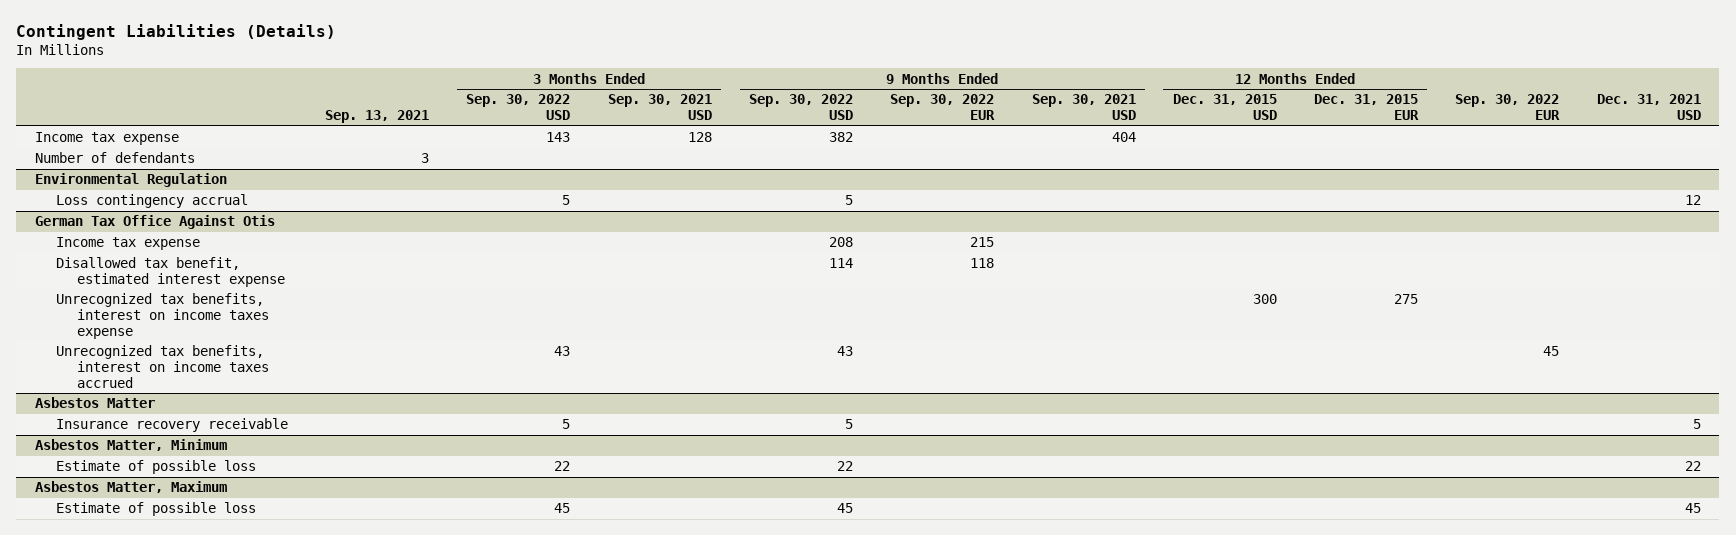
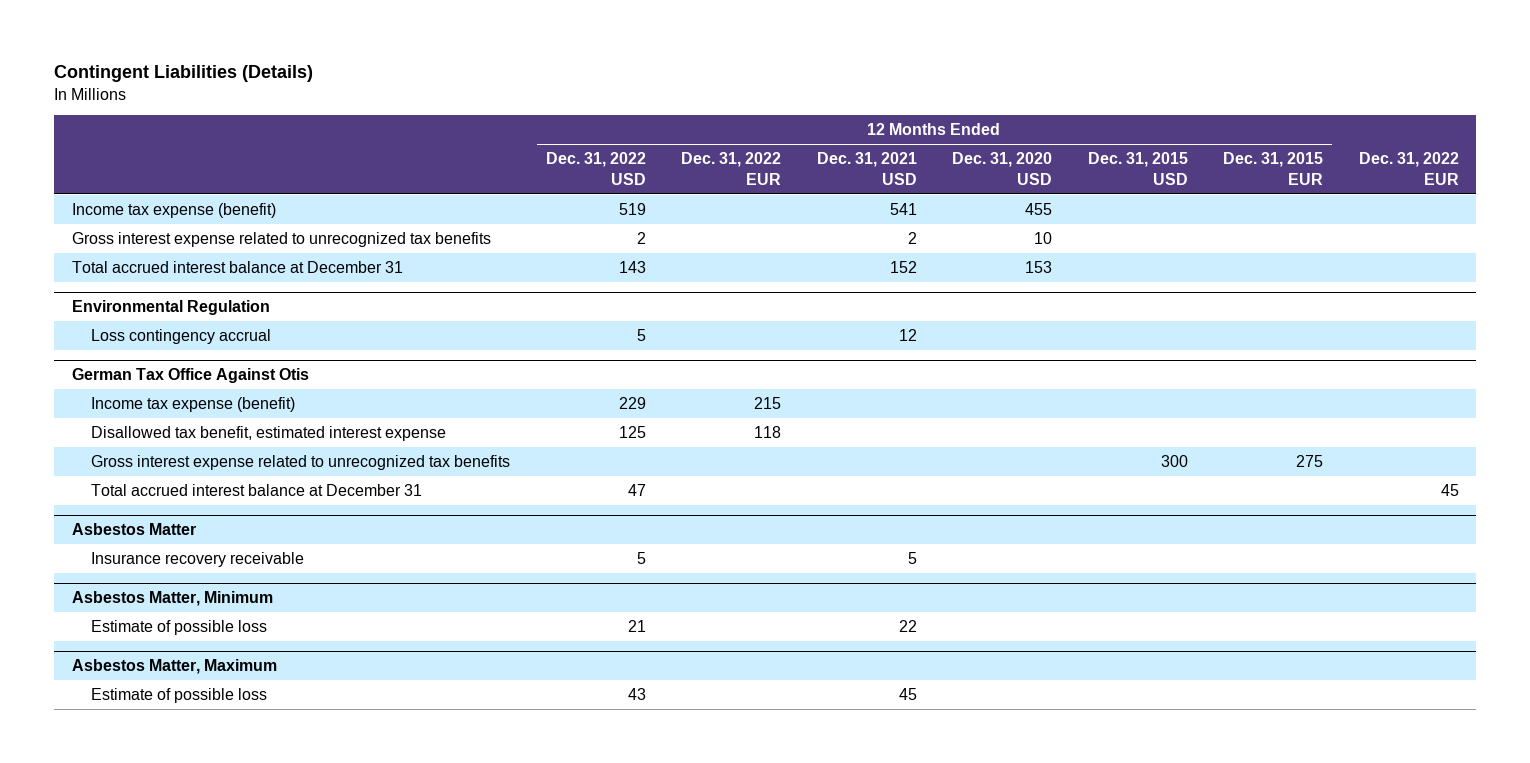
- | Sep. 13, 2021 | 3 Months Ended Sep. 30, 2022 USD | 3 Months Ended Sep. 30, 2021 USD | 9 Months Ended Sep. 30, 2022 USD | 9 Months Ended Sep. 30, 2022 EUR | 9 Months Ended Sep. 30, 2021 USD | 12 Months Ended Dec. 31, 2015 USD | 12 Months Ended Dec. 31, 2015 EUR | Sep. 30, 2022 EUR | Dec. 31, 2021 USD
+ | 12 Months Ended Dec. 31, 2022 USD | 12 Months Ended Dec. 31, 2022 EUR | 12 Months Ended Dec. 31, 2021 USD | 12 Months Ended Dec. 31, 2020 USD | 12 Months Ended Dec. 31, 2015 USD | 12 Months Ended Dec. 31, 2015 EUR | Dec. 31, 2022 EUR
- Income tax expense | | 143 | 128 | 382 | | 404 | | | |
- Number of defendants | 3 | | | | | | | | |
+ Income tax expense (benefit) | 519 | | 541 | 455 | | |
+ Gross interest expense related to unrecognized tax benefits | 2 | | 2 | 10 | | |
+ Total accrued interest balance at December 31 | 143 | | 152 | 153 | | |
@ German Tax Office Against Otis
- Income tax expense | | | | 208 | 215 | | | | |
+ Income tax expense (benefit) | 229 | 215 | | | | |
- Unrecognized tax benefits, interest on income taxes expense | | | | | | | 300 | 275 | |
- Unrecognized tax benefits, interest on income taxes accrued | | 43 | | 43 | | | | | 45 |
+ Gross interest expense related to unrecognized tax benefits | | | | | 300 | 275 |
+ Total accrued interest balance at December 31 | 47 | | | | | | 45

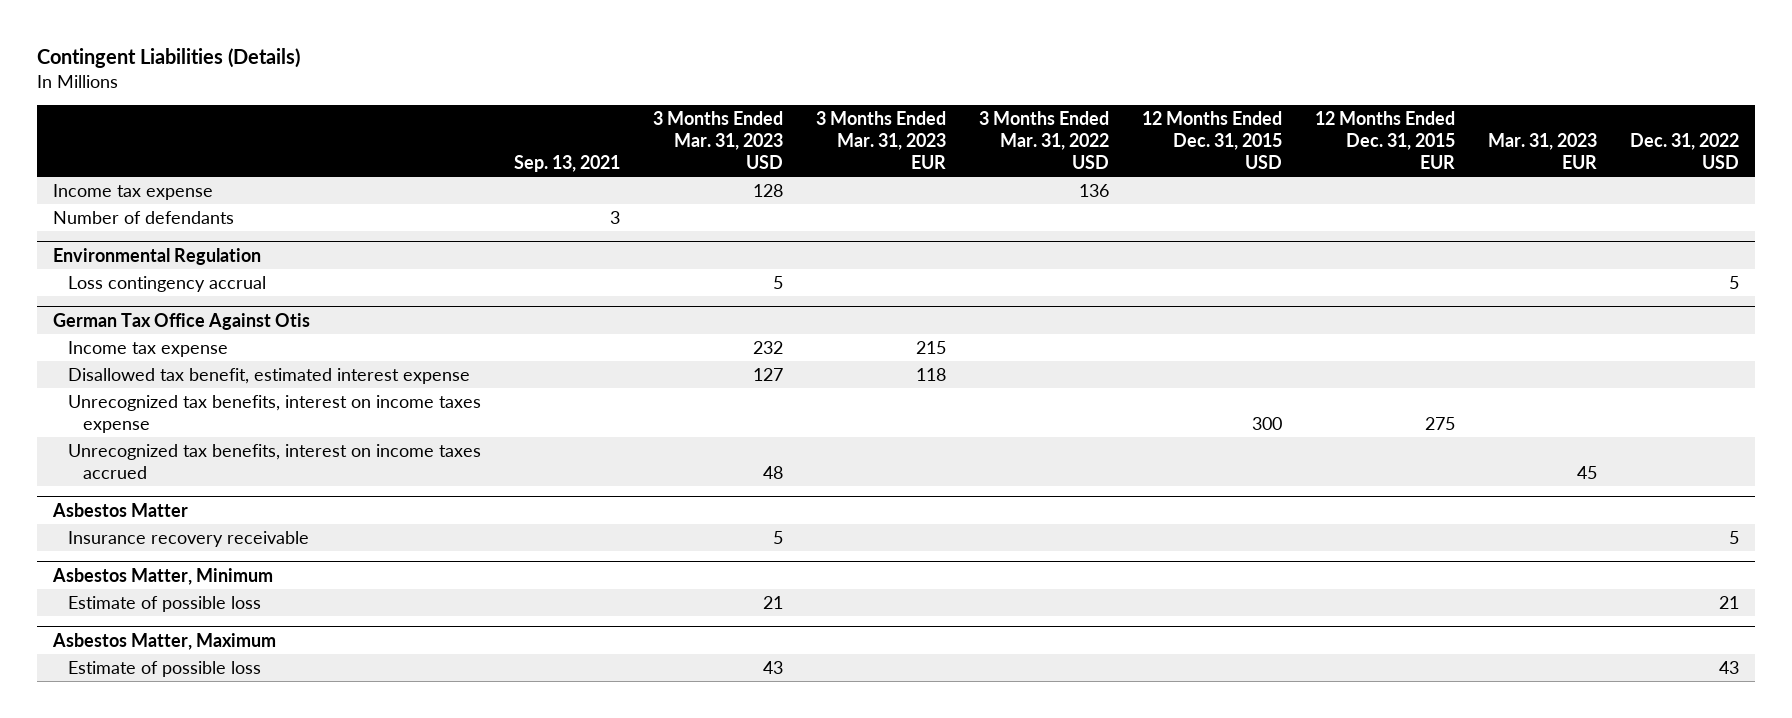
- | 12 Months Ended Dec. 31, 2022 USD | 12 Months Ended Dec. 31, 2022 EUR | 12 Months Ended Dec. 31, 2021 USD | 12 Months Ended Dec. 31, 2020 USD | 12 Months Ended Dec. 31, 2015 USD | 12 Months Ended Dec. 31, 2015 EUR | Dec. 31, 2022 EUR
+ | Sep. 13, 2021 | 3 Months Ended Mar. 31, 2023 USD | 3 Months Ended Mar. 31, 2023 EUR | 3 Months Ended Mar. 31, 2022 USD | 12 Months Ended Dec. 31, 2015 USD | 12 Months Ended Dec. 31, 2015 EUR | Mar. 31, 2023 EUR | Dec. 31, 2022 USD
- Income tax expense (benefit) | 519 | | 541 | 455 | | |
- Gross interest expense related to unrecognized tax benefits | 2 | | 2 | 10 | | |
- Total accrued interest balance at December 31 | 143 | | 152 | 153 | | |
+ Income tax expense | | 128 | | 136 | | | |
+ Number of defendants | 3 | | | | | | |
@ German Tax Office Against Otis
- Income tax expense (benefit) | 229 | 215 | | | | |
+ Income tax expense | | 232 | 215 | | | | |
- Gross interest expense related to unrecognized tax benefits | | | | | 300 | 275 |
- Total accrued interest balance at December 31 | 47 | | | | | | 45
+ Unrecognized tax benefits, interest on income taxes expense | | | | | 300 | 275 | |
+ Unrecognized tax benefits, interest on income taxes accrued | | 48 | | | | | 45 |

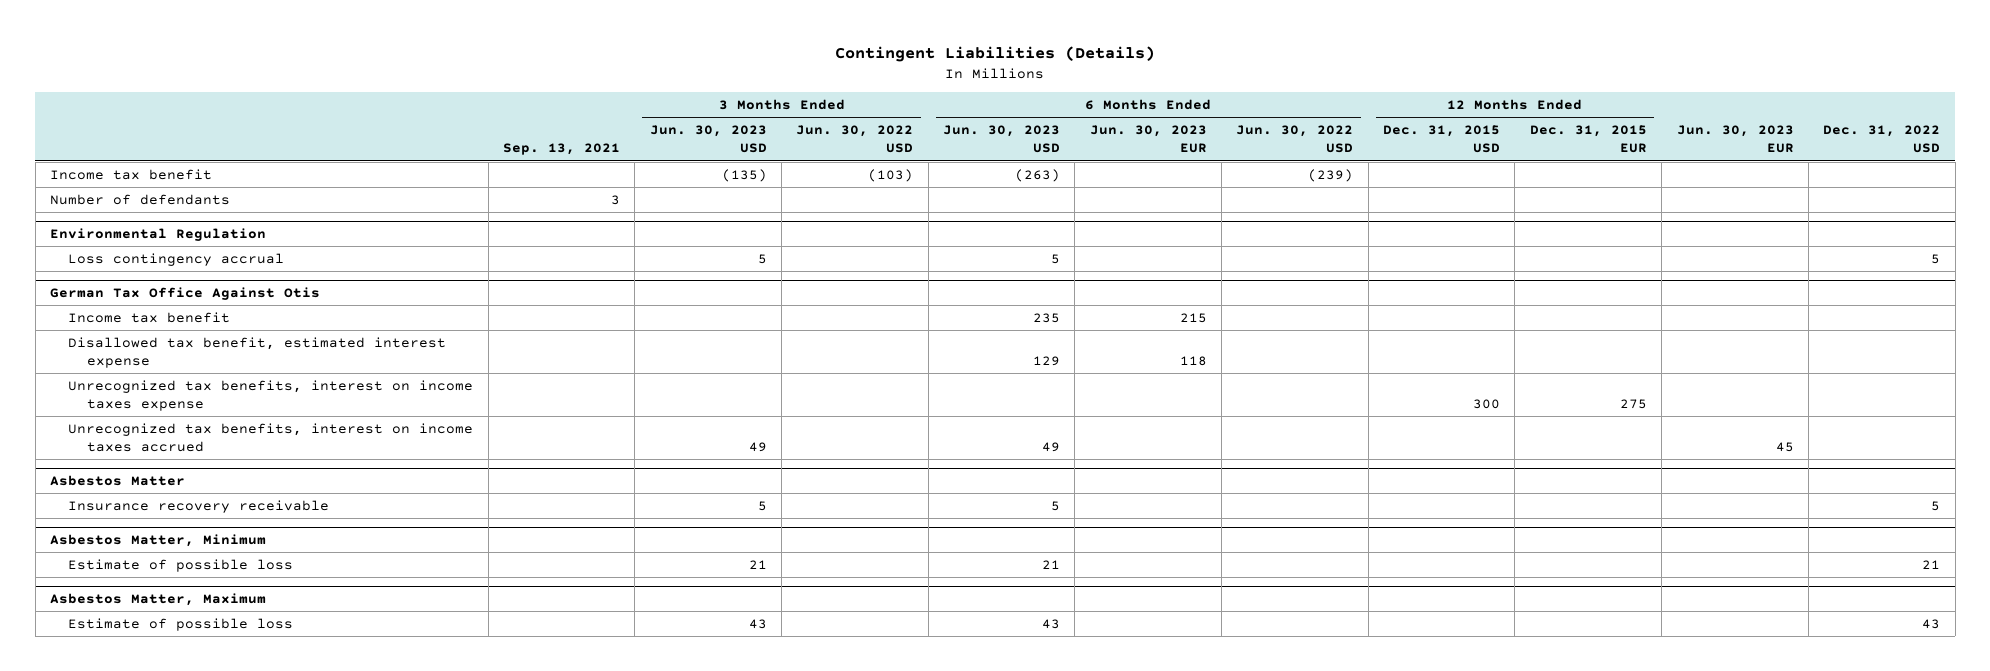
- | Sep. 13, 2021 | 3 Months Ended Mar. 31, 2023 USD | 3 Months Ended Mar. 31, 2023 EUR | 3 Months Ended Mar. 31, 2022 USD | 12 Months Ended Dec. 31, 2015 USD | 12 Months Ended Dec. 31, 2015 EUR | Mar. 31, 2023 EUR | Dec. 31, 2022 USD
+ | Sep. 13, 2021 | 3 Months Ended Jun. 30, 2023 USD | 3 Months Ended Jun. 30, 2022 USD | 6 Months Ended Jun. 30, 2023 USD | 6 Months Ended Jun. 30, 2023 EUR | 6 Months Ended Jun. 30, 2022 USD | 12 Months Ended Dec. 31, 2015 USD | 12 Months Ended Dec. 31, 2015 EUR | Jun. 30, 2023 EUR | Dec. 31, 2022 USD
- Income tax expense | | 128 | | 136 | | | |
+ Income tax benefit | | (135) | (103) | (263) | | (239) | | | |
@ German Tax Office Against Otis
- Income tax expense | | 232 | 215 | | | | |
+ Income tax benefit | | | | 235 | 215 | | | | |

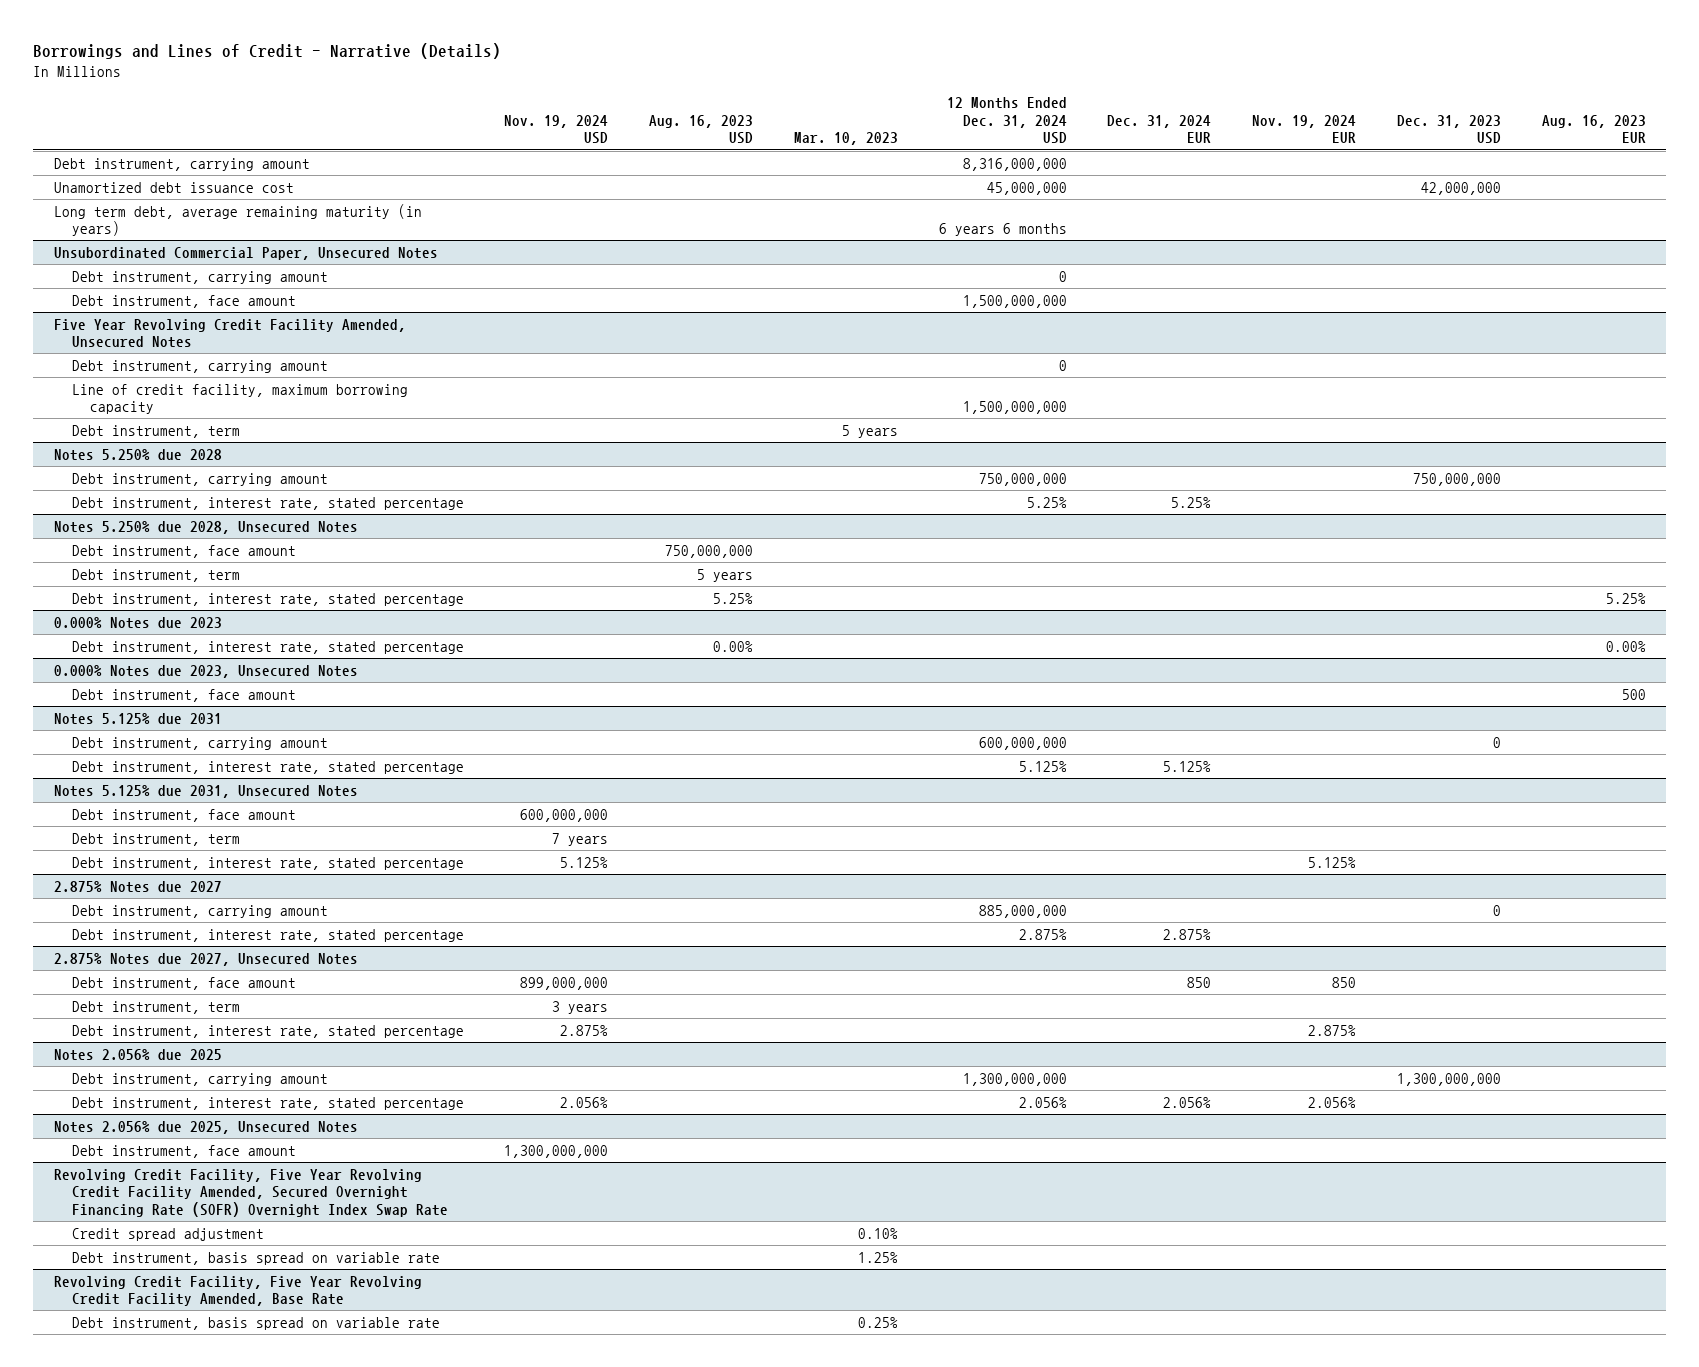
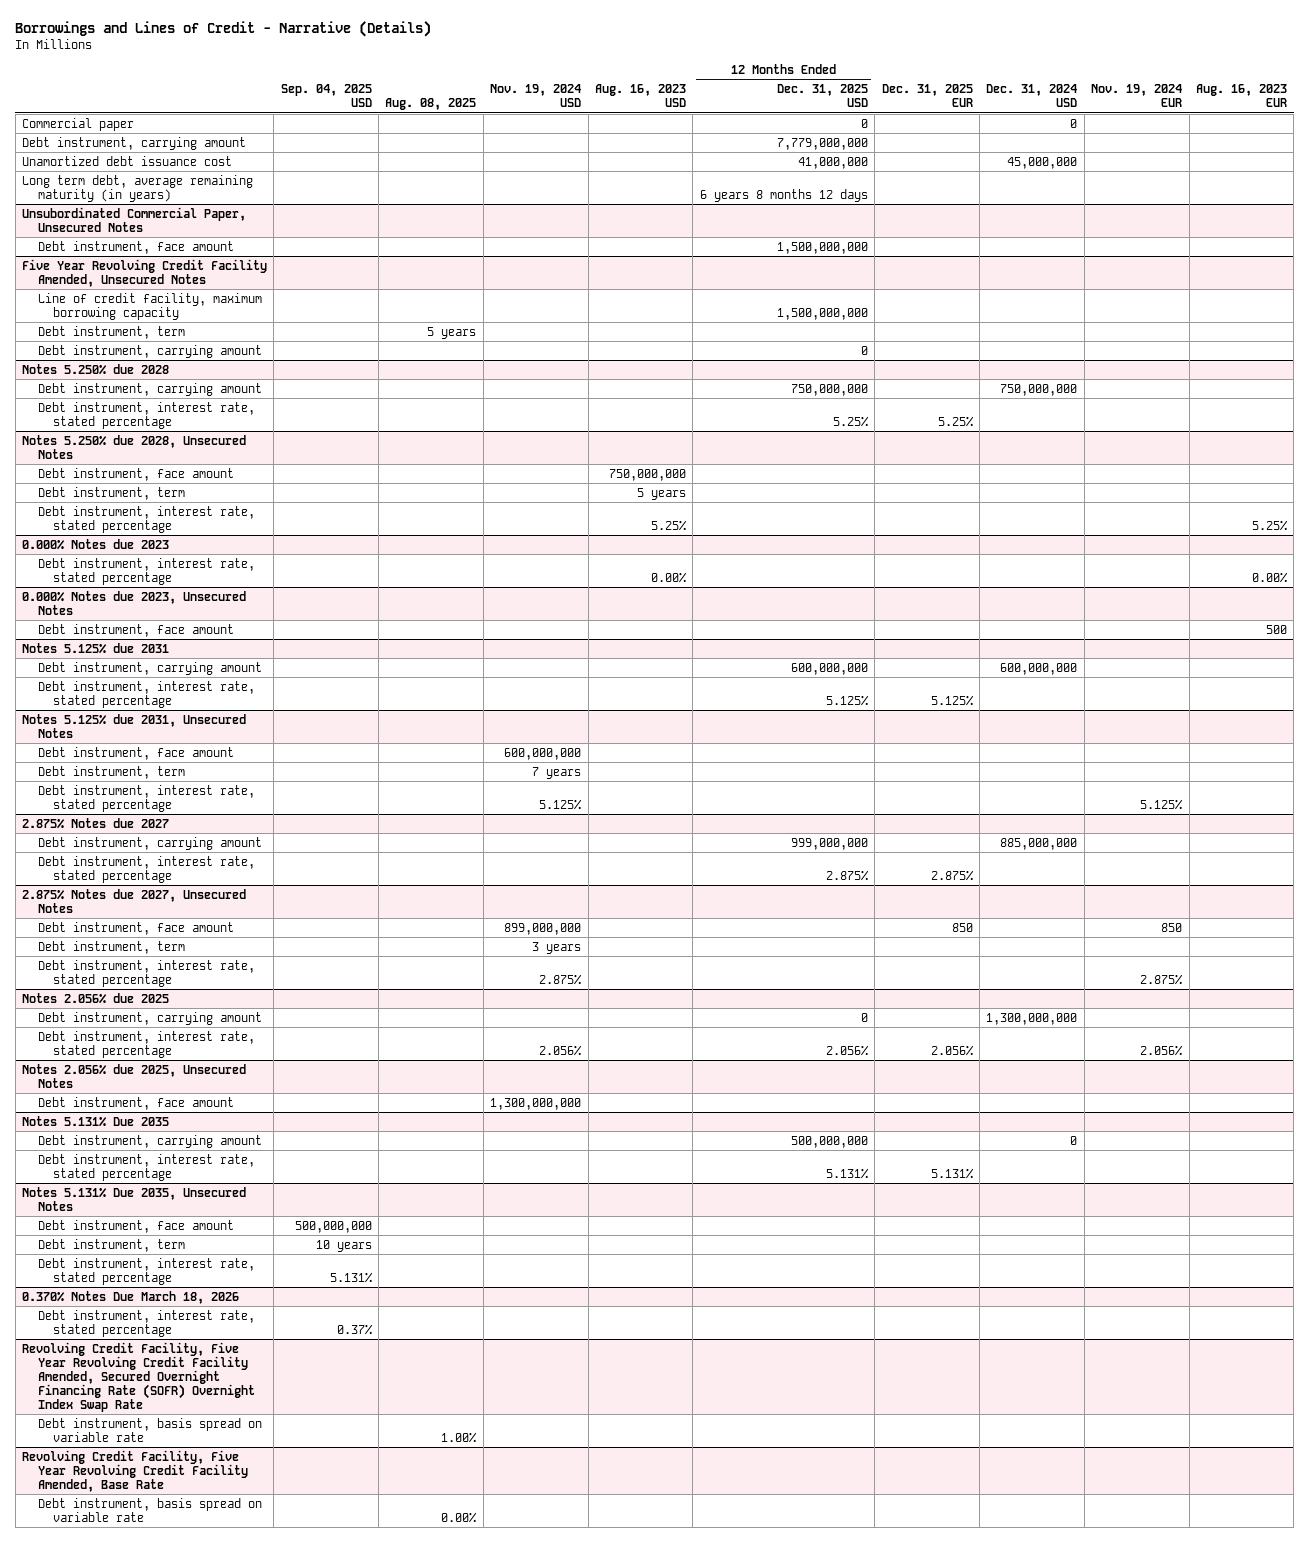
- | Nov. 19, 2024 USD | Aug. 16, 2023 USD | Mar. 10, 2023 | 12 Months Ended Dec. 31, 2024 USD | Dec. 31, 2024 EUR | Nov. 19, 2024 EUR | Dec. 31, 2023 USD | Aug. 16, 2023 EUR
+ | Sep. 04, 2025 USD | Aug. 08, 2025 | Nov. 19, 2024 USD | Aug. 16, 2023 USD | 12 Months Ended Dec. 31, 2025 USD | Dec. 31, 2025 EUR | Dec. 31, 2024 USD | Nov. 19, 2024 EUR | Aug. 16, 2023 EUR
+ Commercial paper | | | | | 0 | | 0 | |
@ Unsubordinated Commercial Paper, Unsecured Notes
- Debt instrument, carrying amount | | | | 0 | | | |
@ Five Year Revolving Credit Facility Amended, Unsecured Notes
moved down: Debt instrument, carrying amount | | | | | 0 | | | |
+ Notes 5.131% Due 2035
+ Debt instrument, carrying amount | | | | | 500,000,000 | | 0 | |
+ Debt instrument, interest rate, stated percentage | | | | | 5.131% | 5.131% | | |
+ Notes 5.131% Due 2035, Unsecured Notes
+ Debt instrument, face amount | 500,000,000 | | | | | | | |
+ Debt instrument, term | 10 years | | | | | | | |
+ Debt instrument, interest rate, stated percentage | 5.131% | | | | | | | |
+ 0.370% Notes Due March 18, 2026
+ Debt instrument, interest rate, stated percentage | 0.37% | | | | | | | |
@ Revolving Credit Facility, Five Year Revolving Credit Facility Amended, Secured Overnight Financing Rate (SOFR) Overnight Index Swap Rate
- Credit spread adjustment | | | 0.10% | | | | |

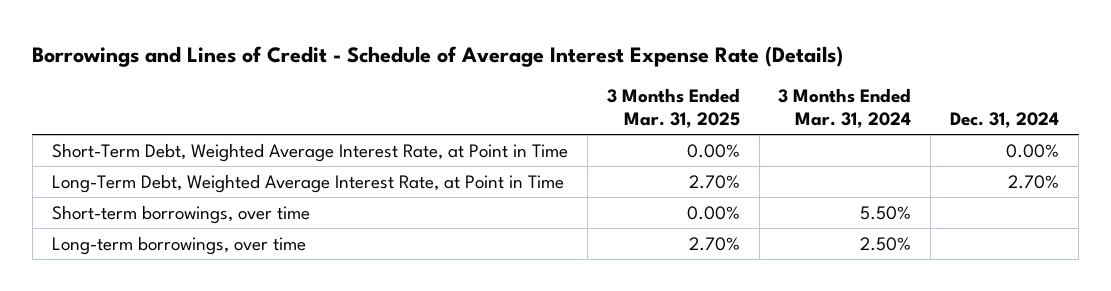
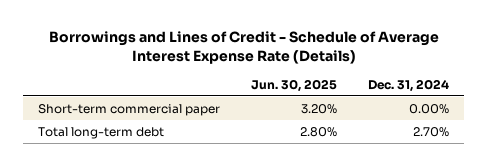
- | 3 Months Ended Mar. 31, 2025 | 3 Months Ended Mar. 31, 2024 | Dec. 31, 2024
+ | Jun. 30, 2025 | Dec. 31, 2024
- Short-Term Debt, Weighted Average Interest Rate, at Point in Time | 0.00% | | 0.00%
- Long-Term Debt, Weighted Average Interest Rate, at Point in Time | 2.70% | | 2.70%
- Short-term borrowings, over time | 0.00% | 5.50% |
- Long-term borrowings, over time | 2.70% | 2.50% |
+ Short-term commercial paper | 3.20% | 0.00%
+ Total long-term debt | 2.80% | 2.70%

